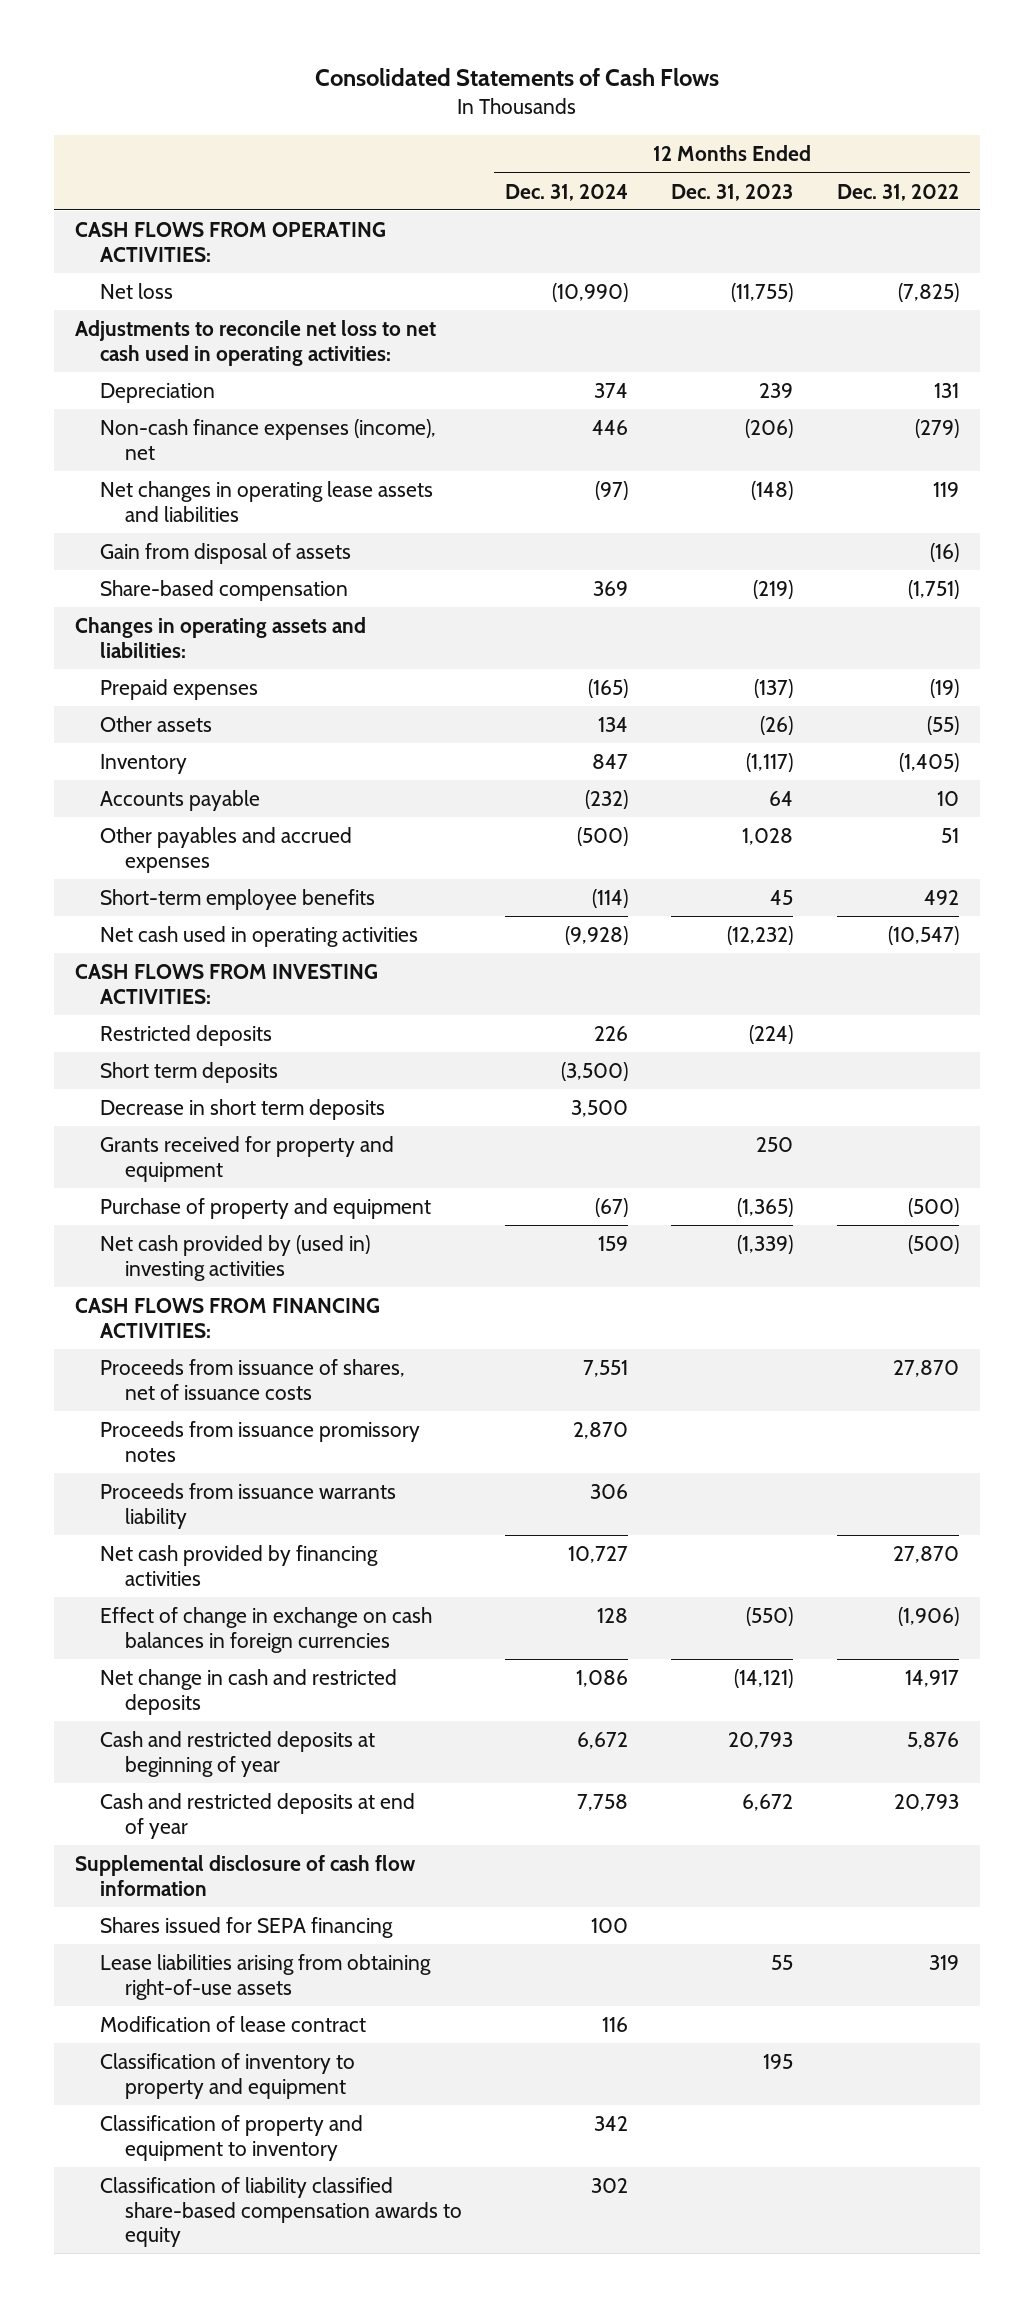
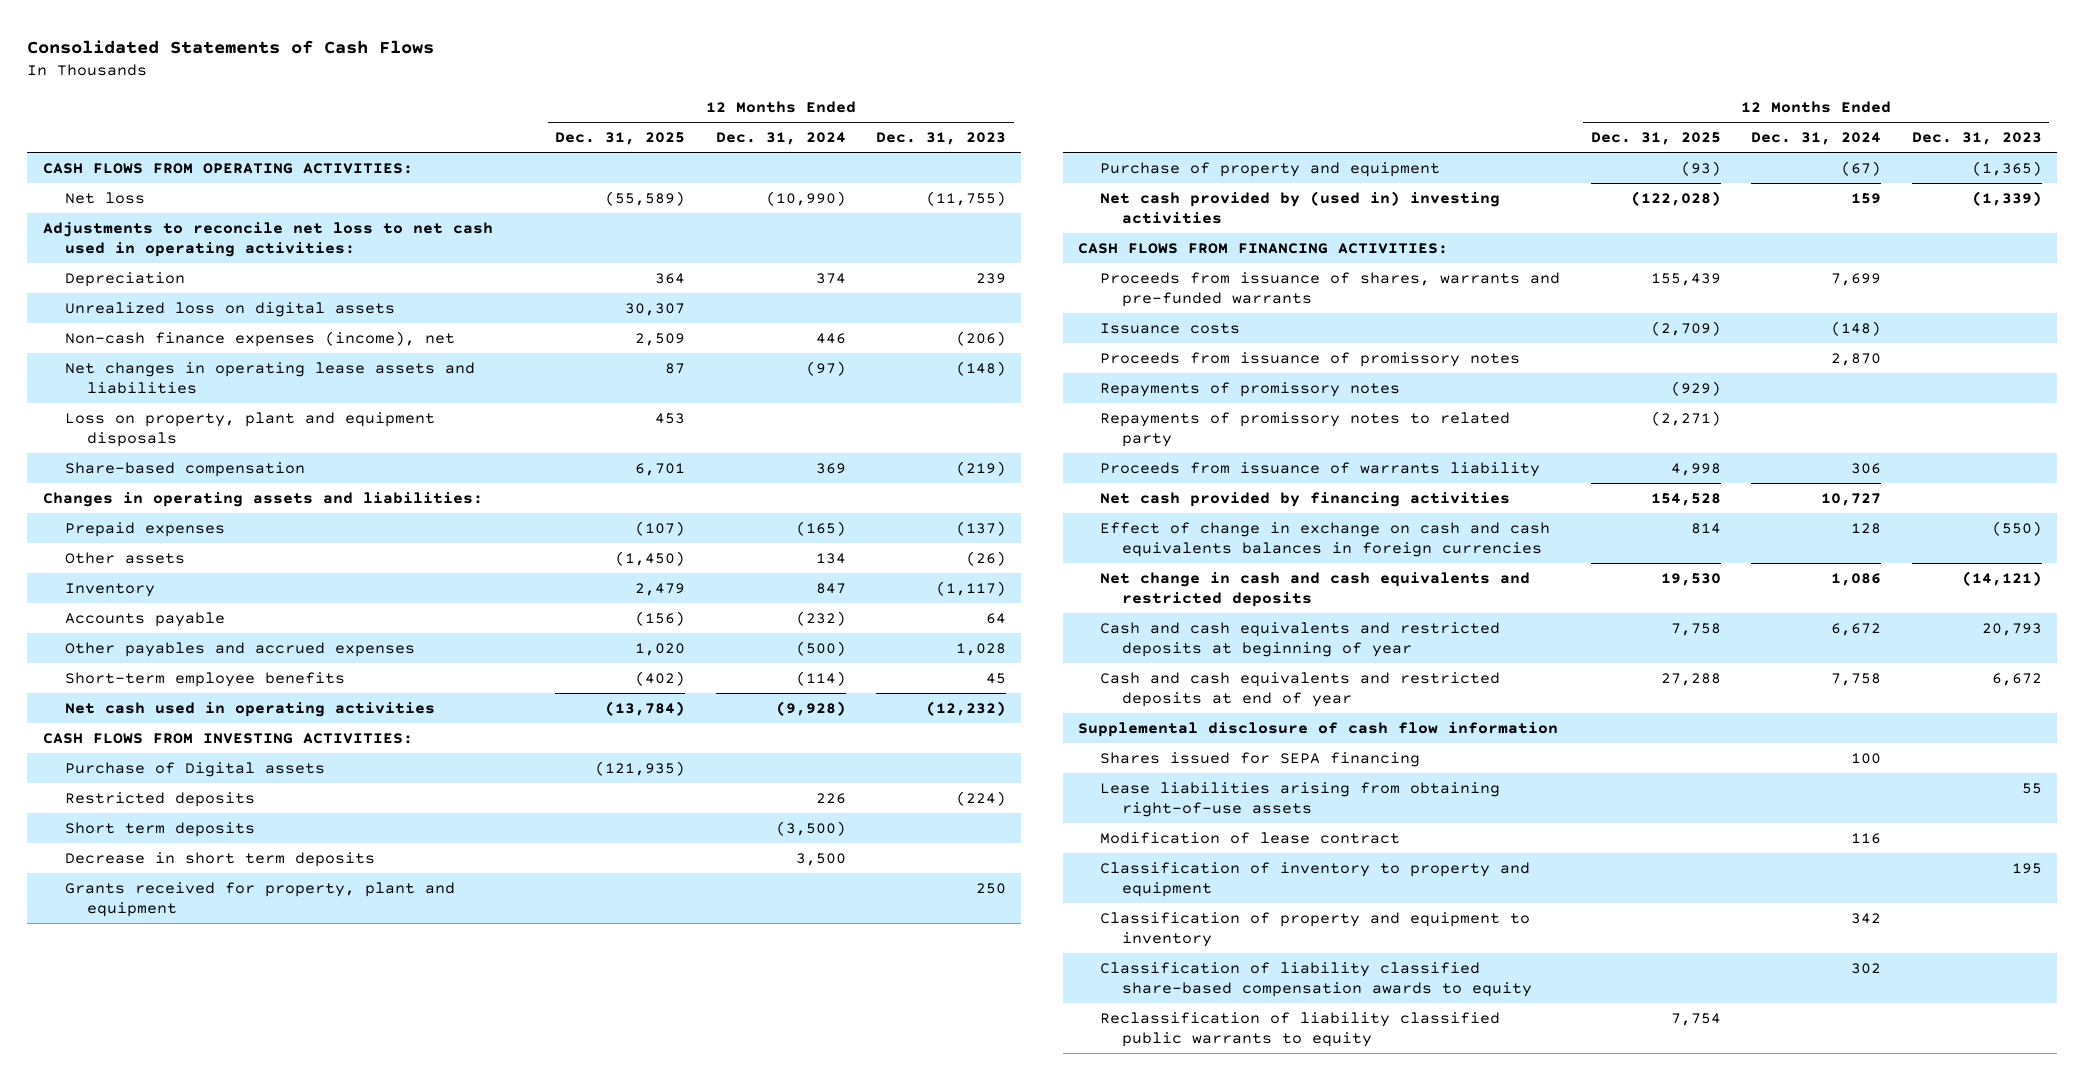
- | 12 Months Ended Dec. 31, 2024 | 12 Months Ended Dec. 31, 2023 | 12 Months Ended Dec. 31, 2022
+ | 12 Months Ended Dec. 31, 2025 | 12 Months Ended Dec. 31, 2024 | 12 Months Ended Dec. 31, 2023
+ Unrealized loss on digital assets | 30,307 | |
- Gain from disposal of assets | | | (16)
+ Loss on property, plant and equipment disposals | 453 | |
+ Purchase of Digital assets | (121,935) | |
- Grants received for property and equipment | | 250 |
+ Grants received for property, plant and equipment | | | 250
- Proceeds from issuance of shares, net of issuance costs | 7,551 | | 27,870
- Proceeds from issuance promissory notes | 2,870 | |
- Proceeds from issuance warrants liability | 306 | |
+ Proceeds from issuance of shares, warrants and pre-funded warrants | 155,439 | 7,699 |
+ Issuance costs | (2,709) | (148) |
+ Proceeds from issuance of promissory notes | | 2,870 |
+ Repayments of promissory notes | (929) | |
+ Repayments of promissory notes to related party | (2,271) | |
+ Proceeds from issuance of warrants liability | 4,998 | 306 |
- Effect of change in exchange on cash balances in foreign currencies | 128 | (550) | (1,906)
- Net change in cash and restricted deposits | 1,086 | (14,121) | 14,917
- Cash and restricted deposits at beginning of year | 6,672 | 20,793 | 5,876
- Cash and restricted deposits at end of year | 7,758 | 6,672 | 20,793
+ Effect of change in exchange on cash and cash equivalents balances in foreign currencies | 814 | 128 | (550)
+ Net change in cash and cash equivalents and restricted deposits | 19,530 | 1,086 | (14,121)
+ Cash and cash equivalents and restricted deposits at beginning of year | 7,758 | 6,672 | 20,793
+ Cash and cash equivalents and restricted deposits at end of year | 27,288 | 7,758 | 6,672
+ Reclassification of liability classified public warrants to equity | 7,754 | |

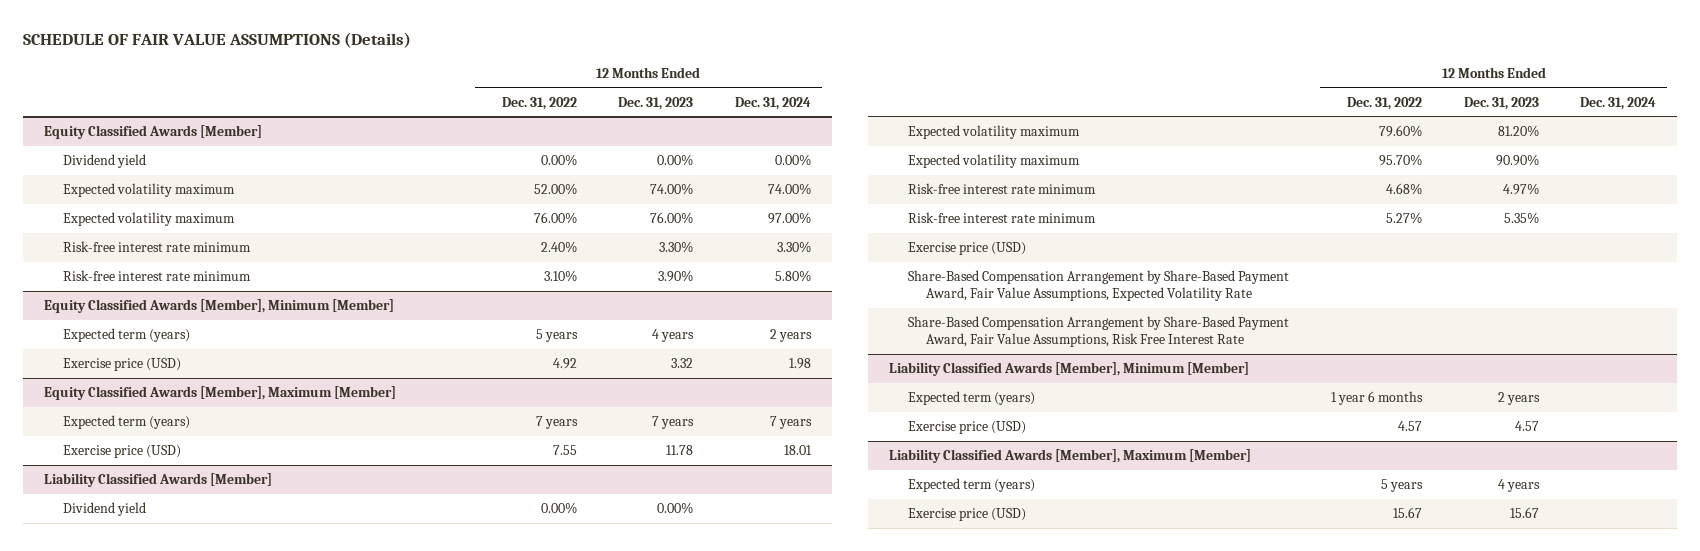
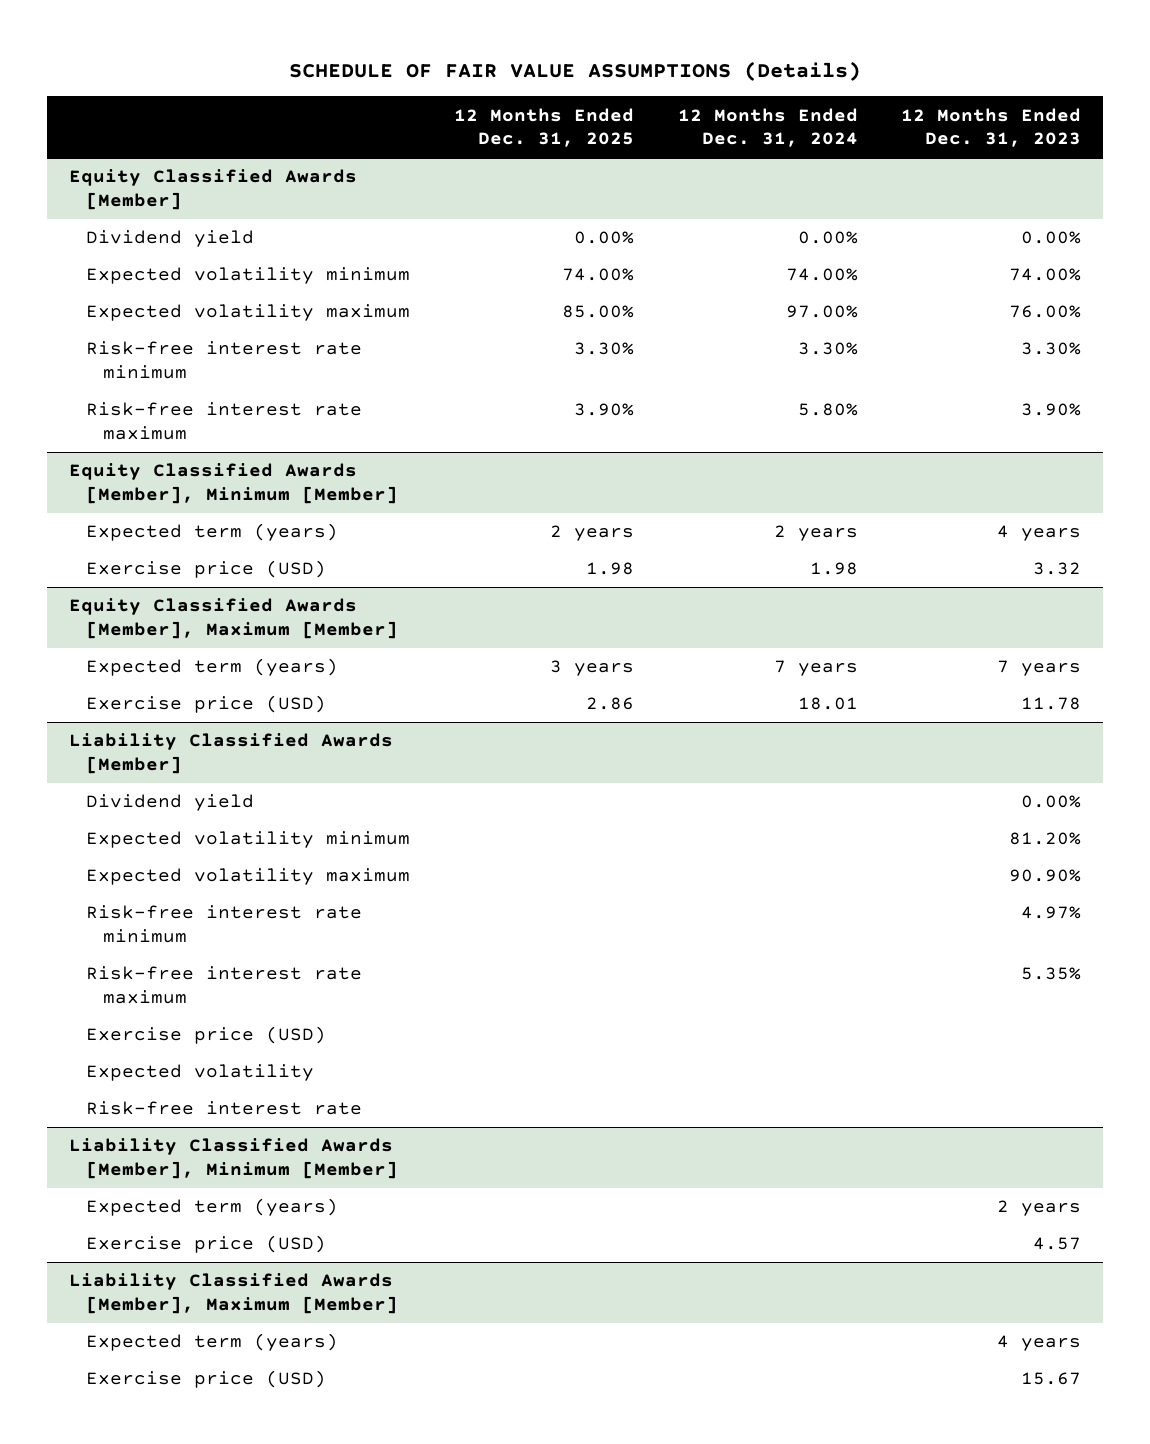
- | 12 Months Ended Dec. 31, 2022 | 12 Months Ended Dec. 31, 2023 | 12 Months Ended Dec. 31, 2024
+ | 12 Months Ended Dec. 31, 2025 | 12 Months Ended Dec. 31, 2024 | 12 Months Ended Dec. 31, 2023
@ Equity Classified Awards [Member]
- Expected volatility maximum | 52.00% | 74.00% | 74.00%
+ Expected volatility minimum | 74.00% | 74.00% | 74.00%
- Risk-free interest rate minimum | 3.10% | 3.90% | 5.80%
+ Risk-free interest rate maximum | 3.90% | 5.80% | 3.90%
@ Liability Classified Awards [Member]
- Expected volatility maximum | 79.60% | 81.20% |
+ Expected volatility minimum | | | 81.20%
- Risk-free interest rate minimum | 5.27% | 5.35% |
+ Risk-free interest rate maximum | | | 5.35%
- Share-Based Compensation Arrangement by Share-Based Payment Award, Fair Value Assumptions, Expected Volatility Rate
- Share-Based Compensation Arrangement by Share-Based Payment Award, Fair Value Assumptions, Risk Free Interest Rate
+ Expected volatility
+ Risk-free interest rate

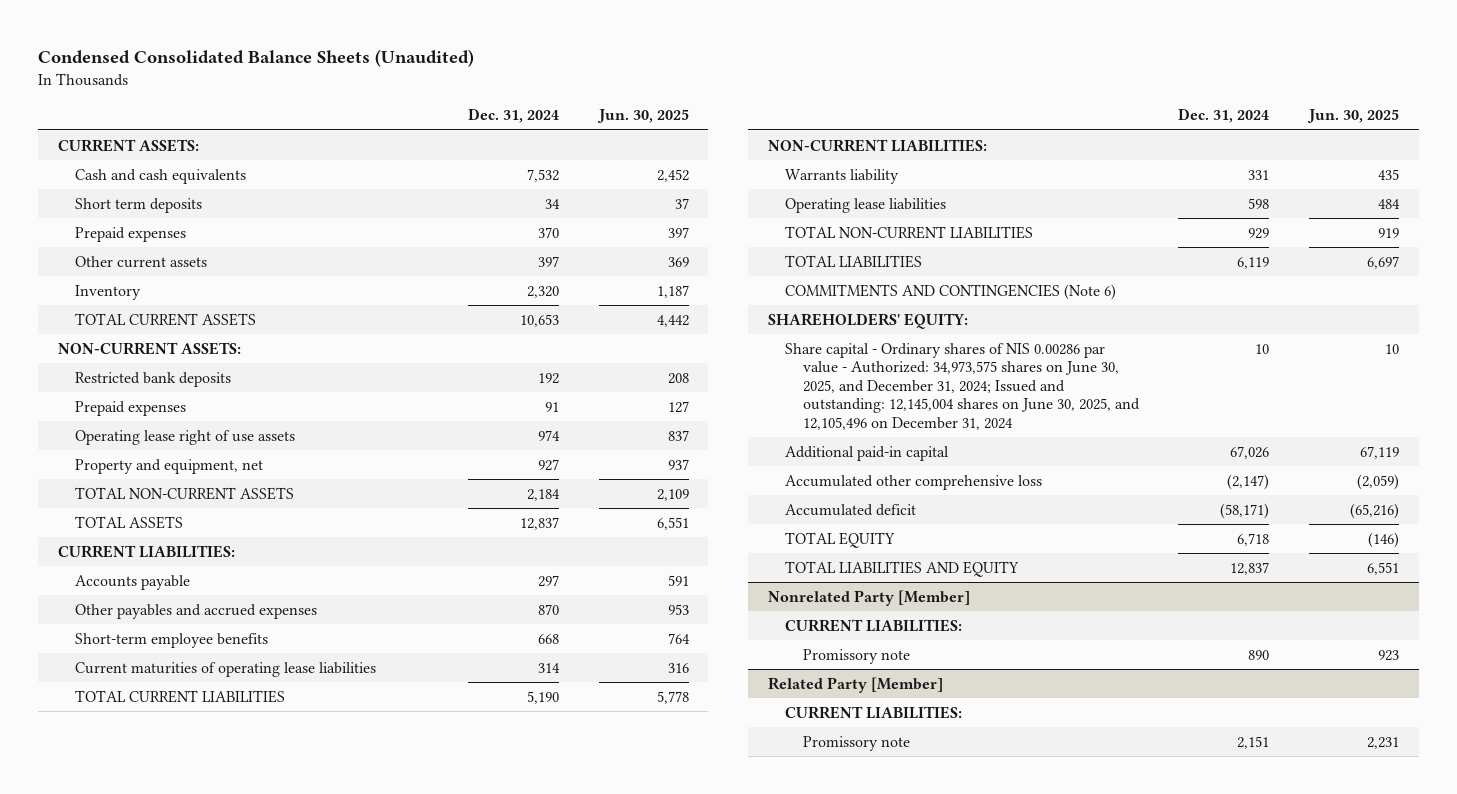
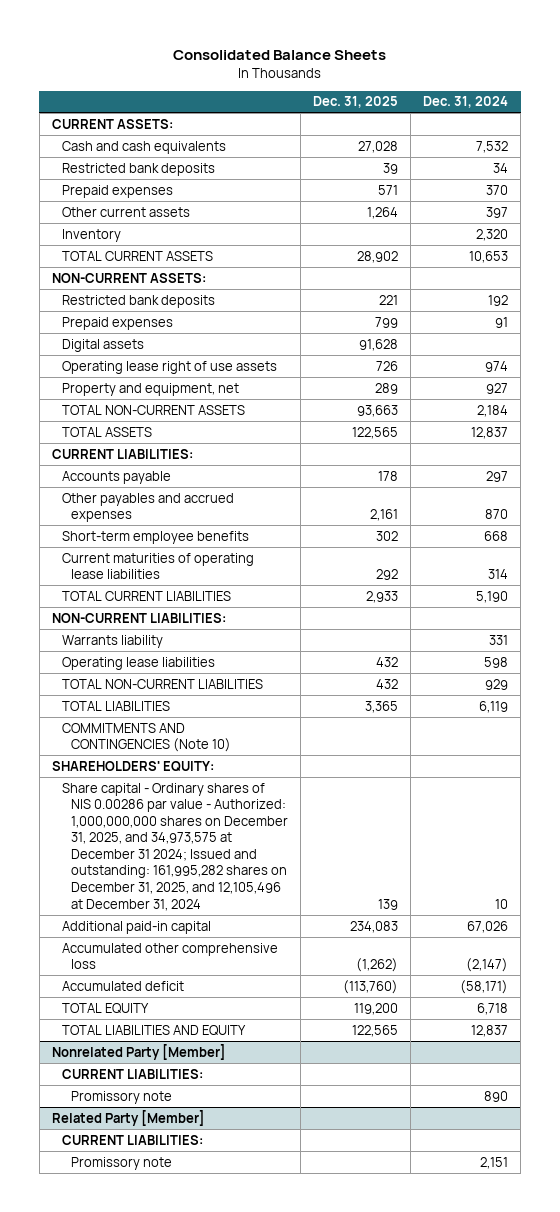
- Condensed Consolidated Balance Sheets (Unaudited)
+ Consolidated Balance Sheets
- | Dec. 31, 2024 | Jun. 30, 2025
+ | Dec. 31, 2025 | Dec. 31, 2024
- Short term deposits | 34 | 37
+ Restricted bank deposits | 39 | 34
+ Digital assets | 91,628 |
- COMMITMENTS AND CONTINGENCIES (Note 6)
+ COMMITMENTS AND CONTINGENCIES (Note 10)
- Share capital - Ordinary shares of NIS 0.00286 par value - Authorized: 34,973,575 shares on June 30, 2025, and December 31, 2024; Issued and outstanding: 12,145,004 shares on June 30, 2025, and 12,105,496 on December 31, 2024 | 10 | 10
+ Share capital - Ordinary shares of NIS 0.00286 par value - Authorized: 1,000,000,000 shares on December 31, 2025, and 34,973,575 at December 31 2024; Issued and outstanding: 161,995,282 shares on December 31, 2025, and 12,105,496 at December 31, 2024 | 139 | 10

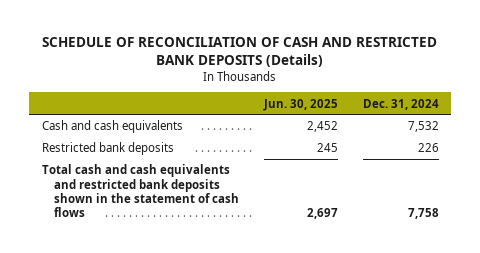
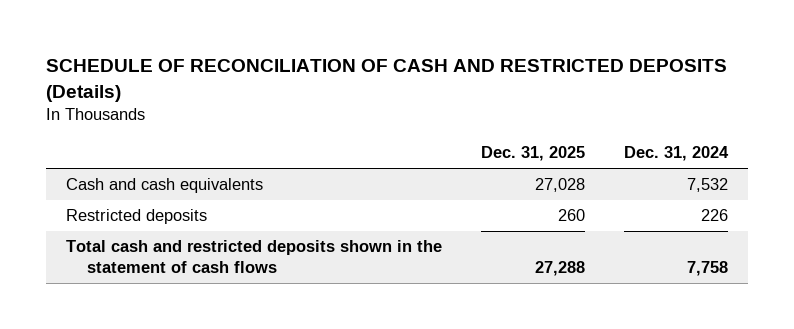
- SCHEDULE OF RECONCILIATION OF CASH AND RESTRICTED BANK DEPOSITS (Details)
+ SCHEDULE OF RECONCILIATION OF CASH AND RESTRICTED DEPOSITS (Details)
- | Jun. 30, 2025 | Dec. 31, 2024
+ | Dec. 31, 2025 | Dec. 31, 2024
- Restricted bank deposits | 245 | 226
- Total cash and cash equivalents and restricted bank deposits shown in the statement of cash flows | 2,697 | 7,758
+ Restricted deposits | 260 | 226
+ Total cash and restricted deposits shown in the statement of cash flows | 27,288 | 7,758

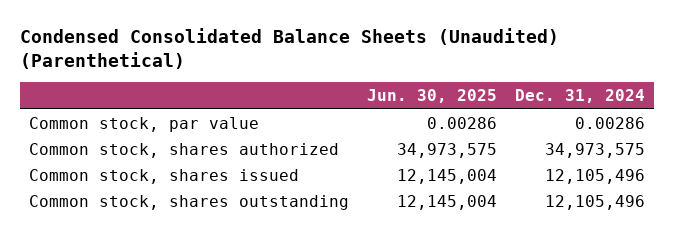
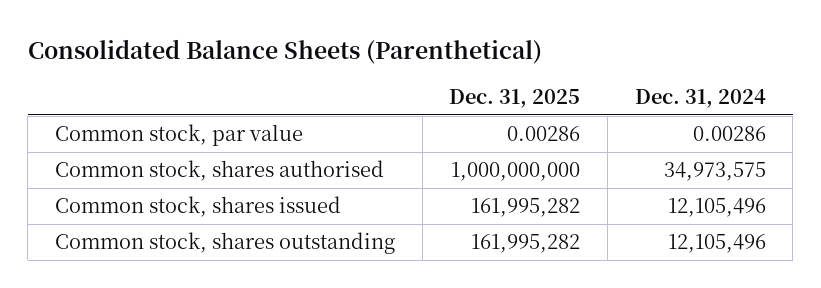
- Condensed Consolidated Balance Sheets (Unaudited) (Parenthetical)
+ Consolidated Balance Sheets (Parenthetical)
- | Jun. 30, 2025 | Dec. 31, 2024
+ | Dec. 31, 2025 | Dec. 31, 2024
- Common stock, shares authorized | 34,973,575 | 34,973,575
+ Common stock, shares authorised | 1,000,000,000 | 34,973,575

